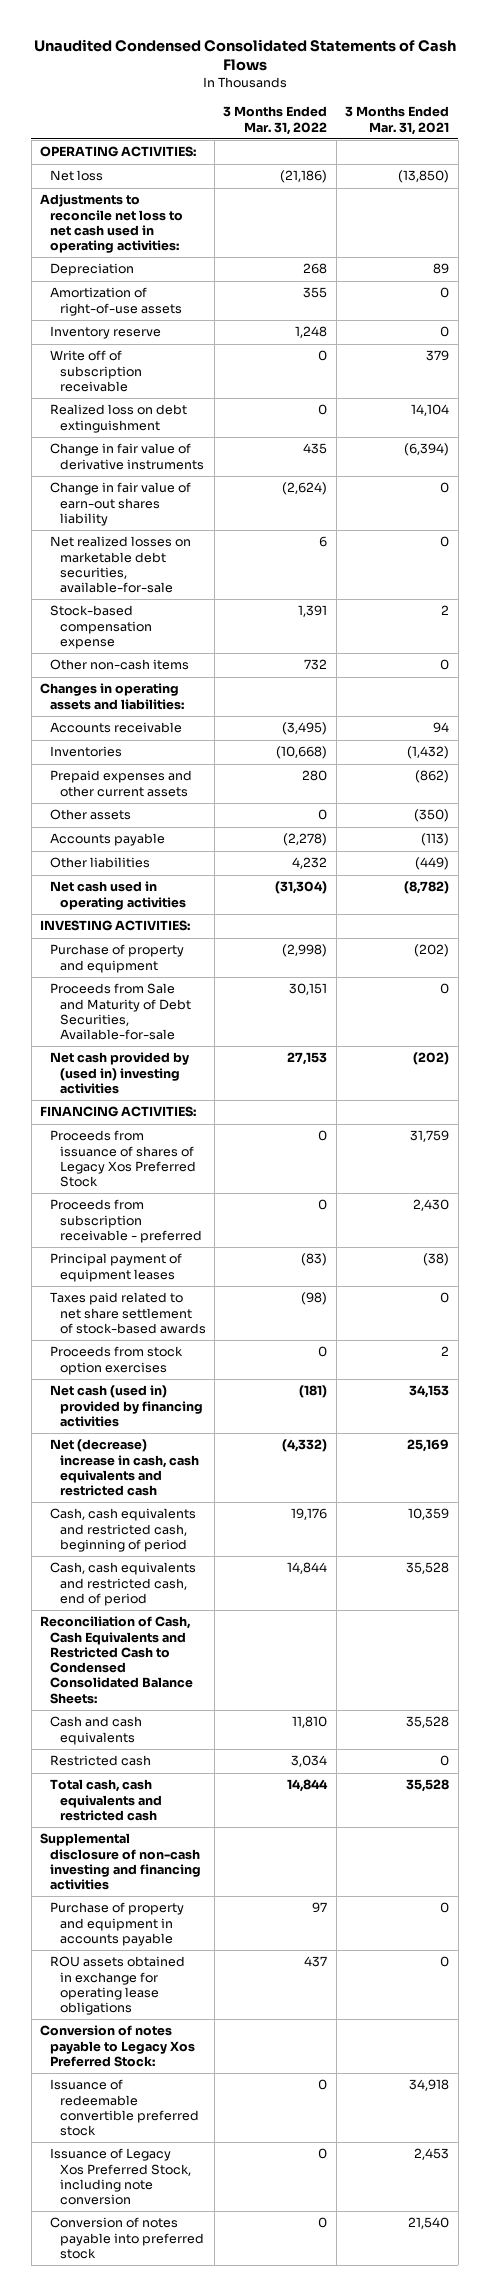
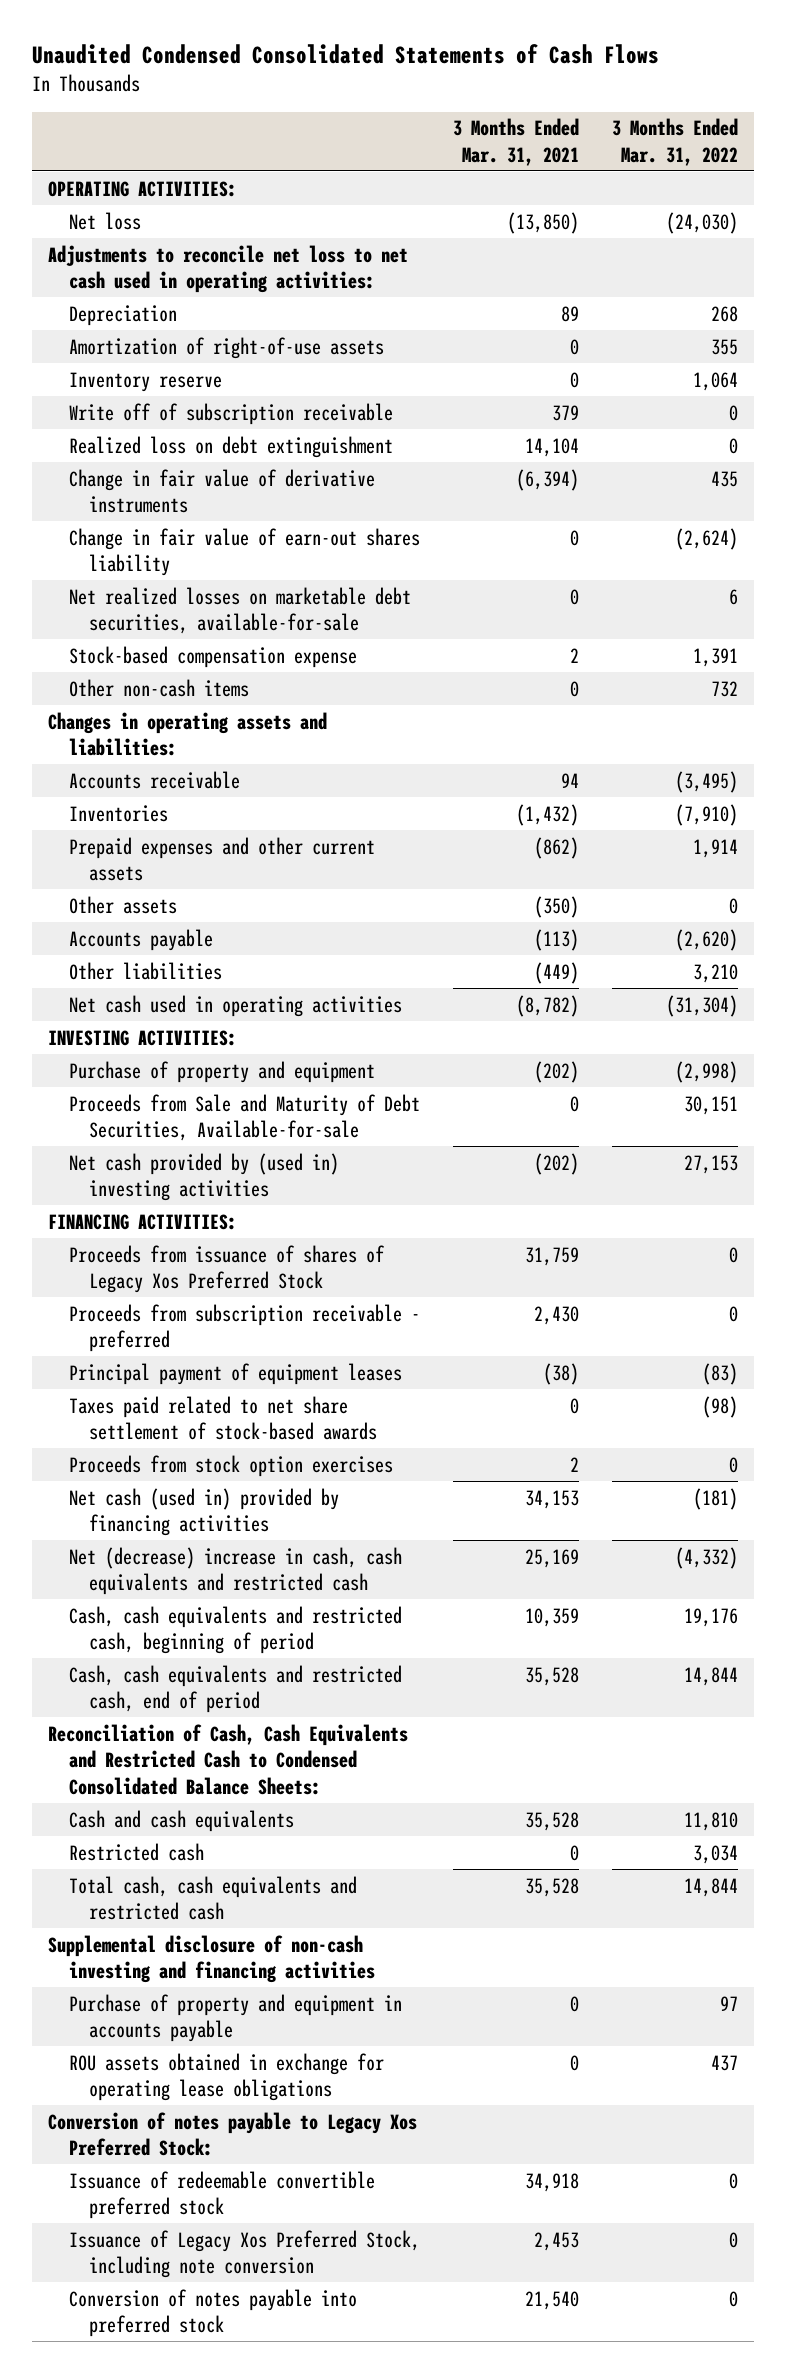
- | 3 Months Ended Mar. 31, 2022 | 3 Months Ended Mar. 31, 2021
+ | 3 Months Ended Mar. 31, 2021 | 3 Months Ended Mar. 31, 2022
- Net loss | (21,186) | (13,850)
+ Net loss | (13,850) | (24,030)
- Inventory reserve | 1,248 | 0
+ Inventory reserve | 0 | 1,064
- Inventories | (10,668) | (1,432)
- Prepaid expenses and other current assets | 280 | (862)
+ Inventories | (1,432) | (7,910)
+ Prepaid expenses and other current assets | (862) | 1,914
- Accounts payable | (2,278) | (113)
- Other liabilities | 4,232 | (449)
+ Accounts payable | (113) | (2,620)
+ Other liabilities | (449) | 3,210

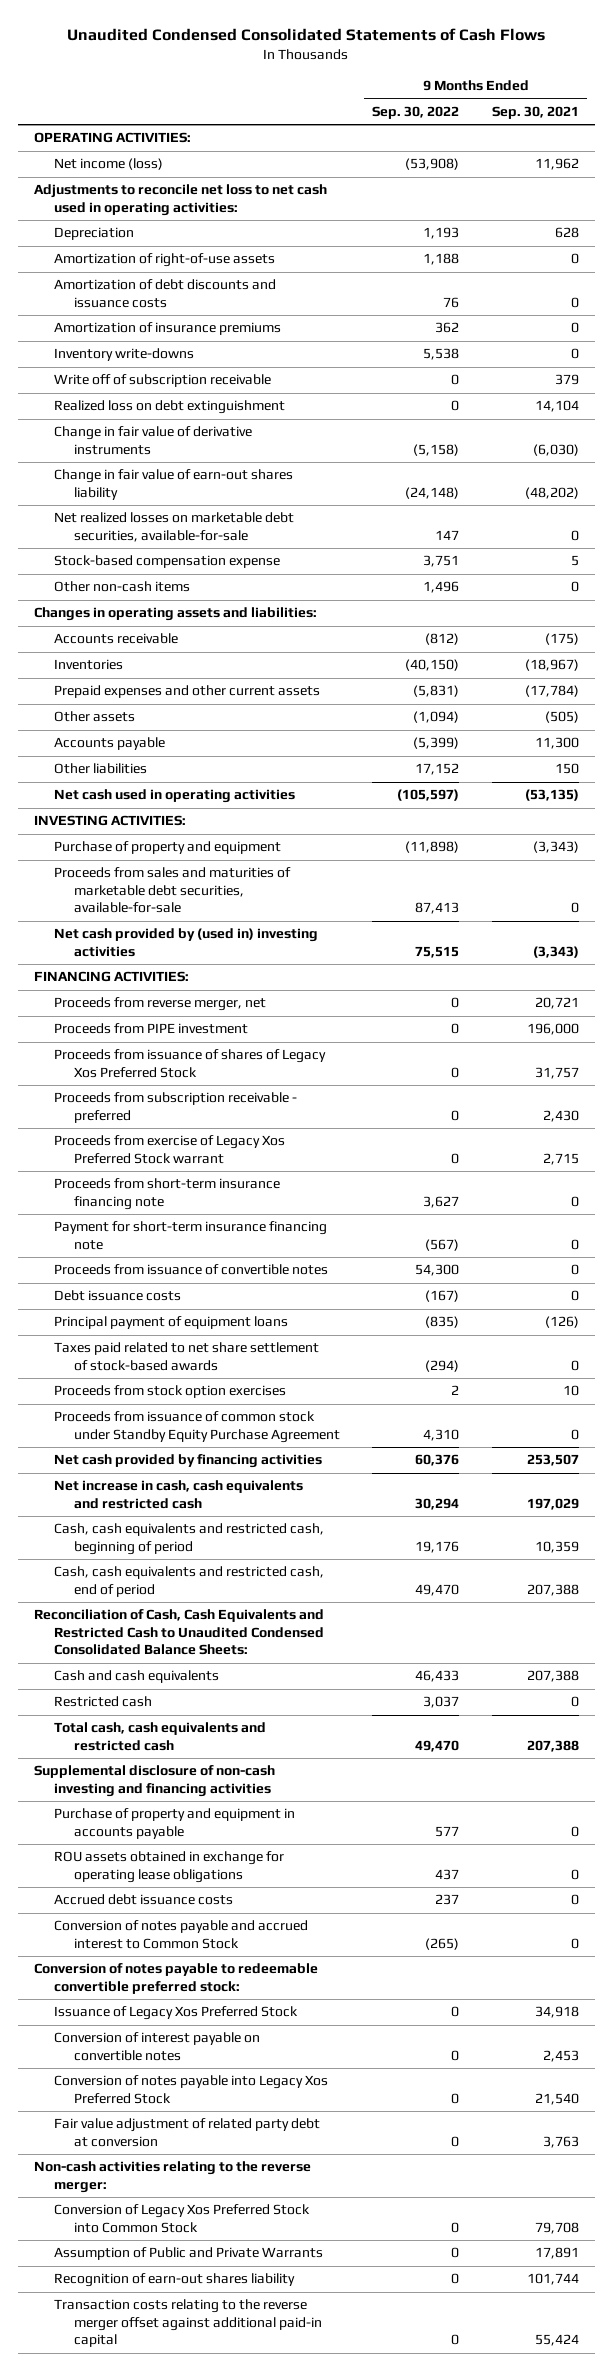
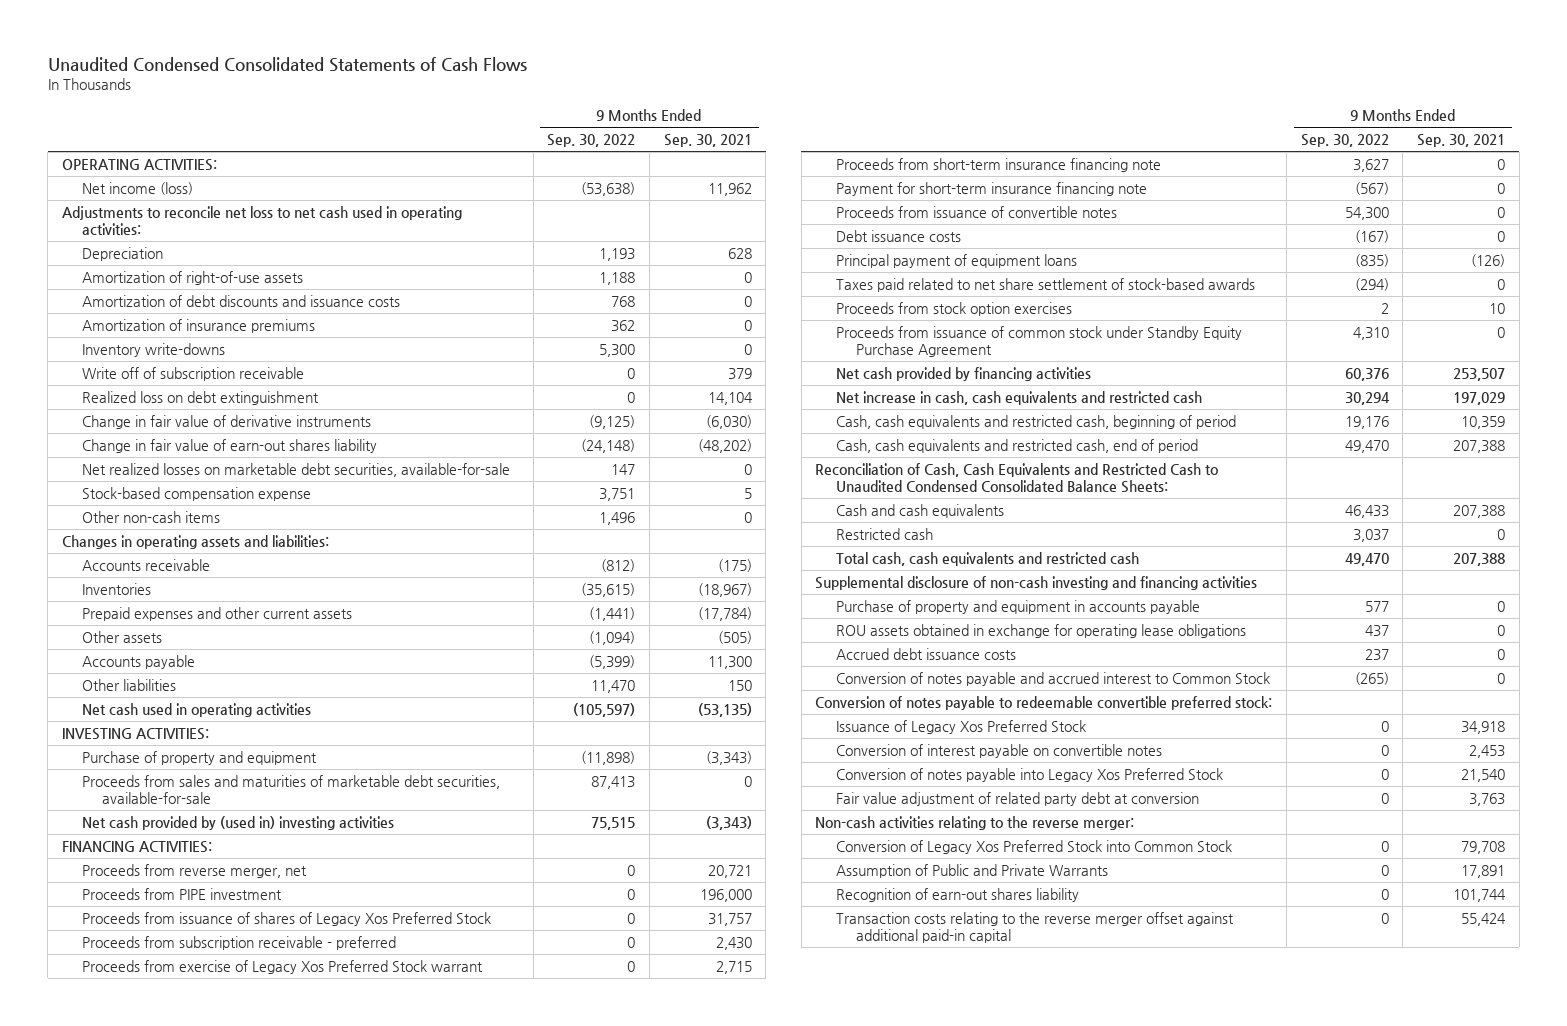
- Net income (loss) | (53,908) | 11,962
+ Net income (loss) | (53,638) | 11,962
- Amortization of debt discounts and issuance costs | 76 | 0
+ Amortization of debt discounts and issuance costs | 768 | 0
- Inventory write-downs | 5,538 | 0
+ Inventory write-downs | 5,300 | 0
- Change in fair value of derivative instruments | (5,158) | (6,030)
+ Change in fair value of derivative instruments | (9,125) | (6,030)
- Inventories | (40,150) | (18,967)
- Prepaid expenses and other current assets | (5,831) | (17,784)
+ Inventories | (35,615) | (18,967)
+ Prepaid expenses and other current assets | (1,441) | (17,784)
- Other liabilities | 17,152 | 150
+ Other liabilities | 11,470 | 150

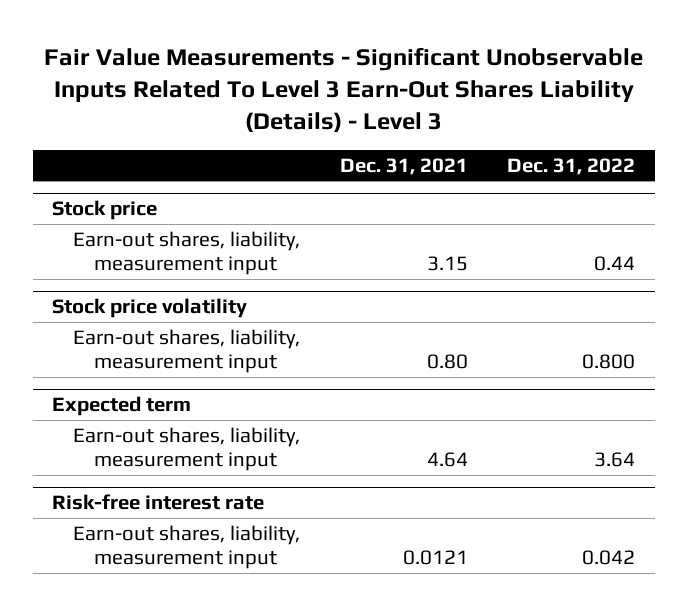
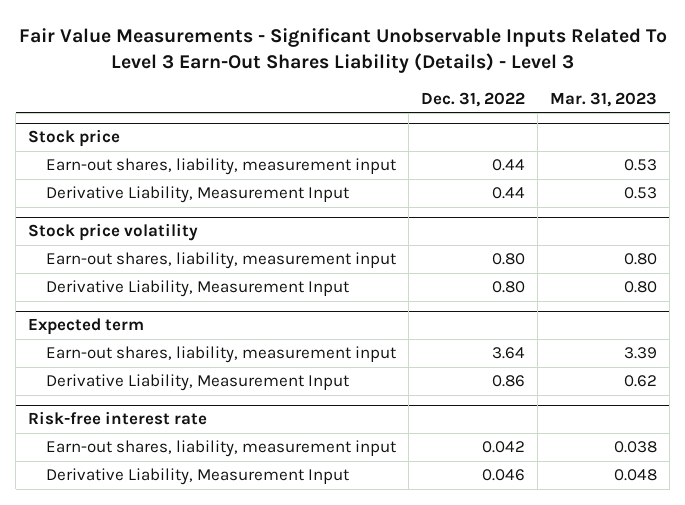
- | Dec. 31, 2021 | Dec. 31, 2022
+ | Dec. 31, 2022 | Mar. 31, 2023
@ Stock price
+ Derivative Liability, Measurement Input | 0.44 | 0.53
@ Stock price volatility
- Earn-out shares, liability, measurement input | 0.80 | 0.800
+ Earn-out shares, liability, measurement input | 0.80 | 0.80
+ Derivative Liability, Measurement Input | 0.80 | 0.80
@ Expected term
+ Derivative Liability, Measurement Input | 0.86 | 0.62
@ Risk-free interest rate
+ Derivative Liability, Measurement Input | 0.046 | 0.048

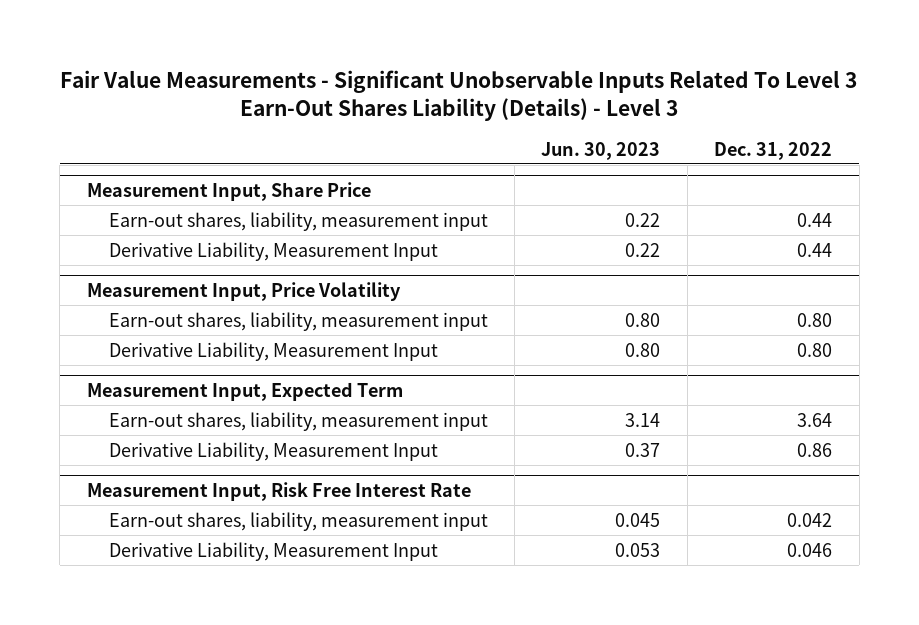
- | Dec. 31, 2022 | Mar. 31, 2023
+ | Jun. 30, 2023 | Dec. 31, 2022
- Stock price
+ Measurement Input, Share Price
- Stock price volatility
+ Measurement Input, Price Volatility
- Expected term
+ Measurement Input, Expected Term
- Risk-free interest rate
+ Measurement Input, Risk Free Interest Rate

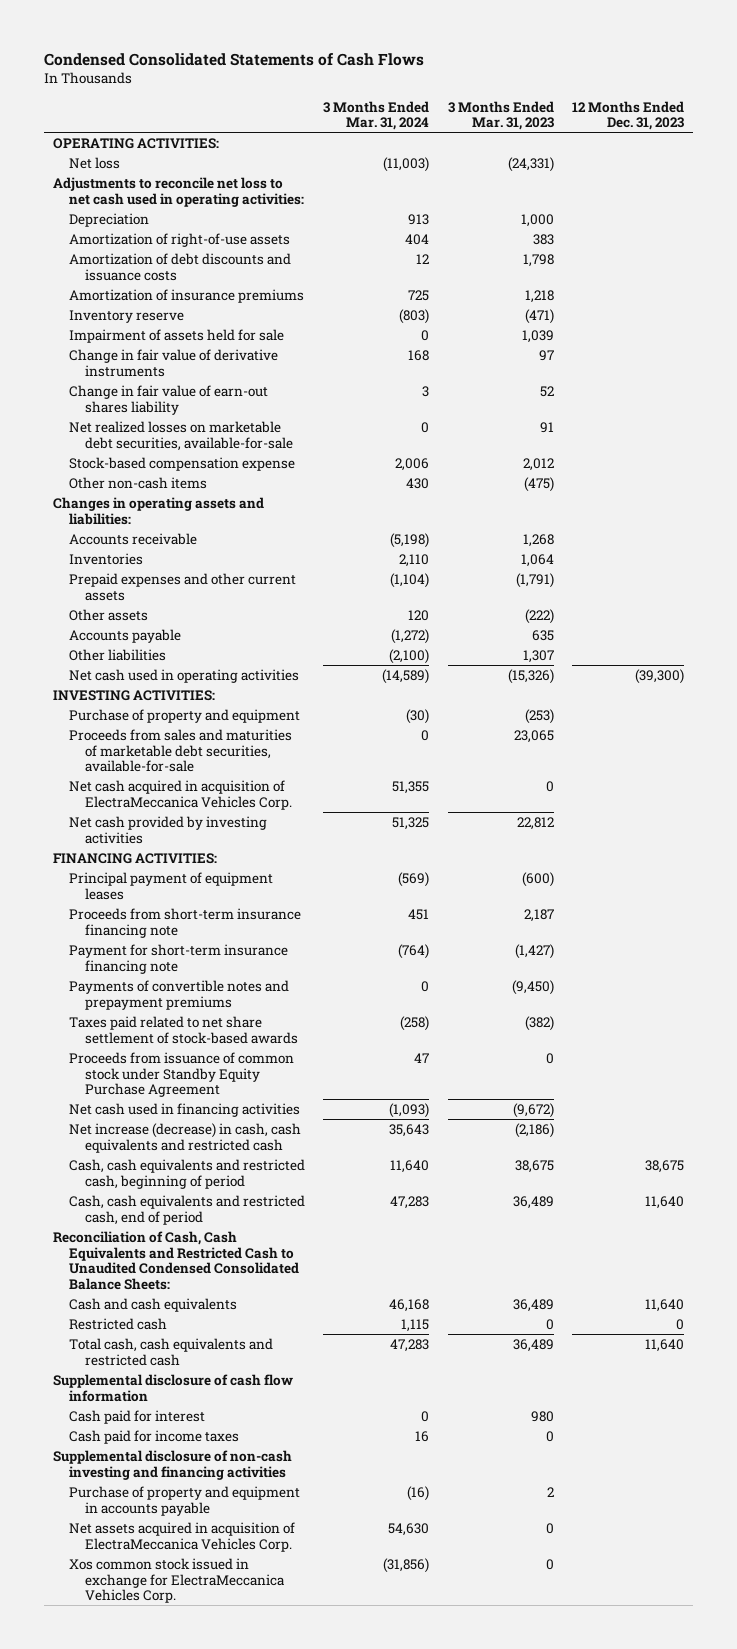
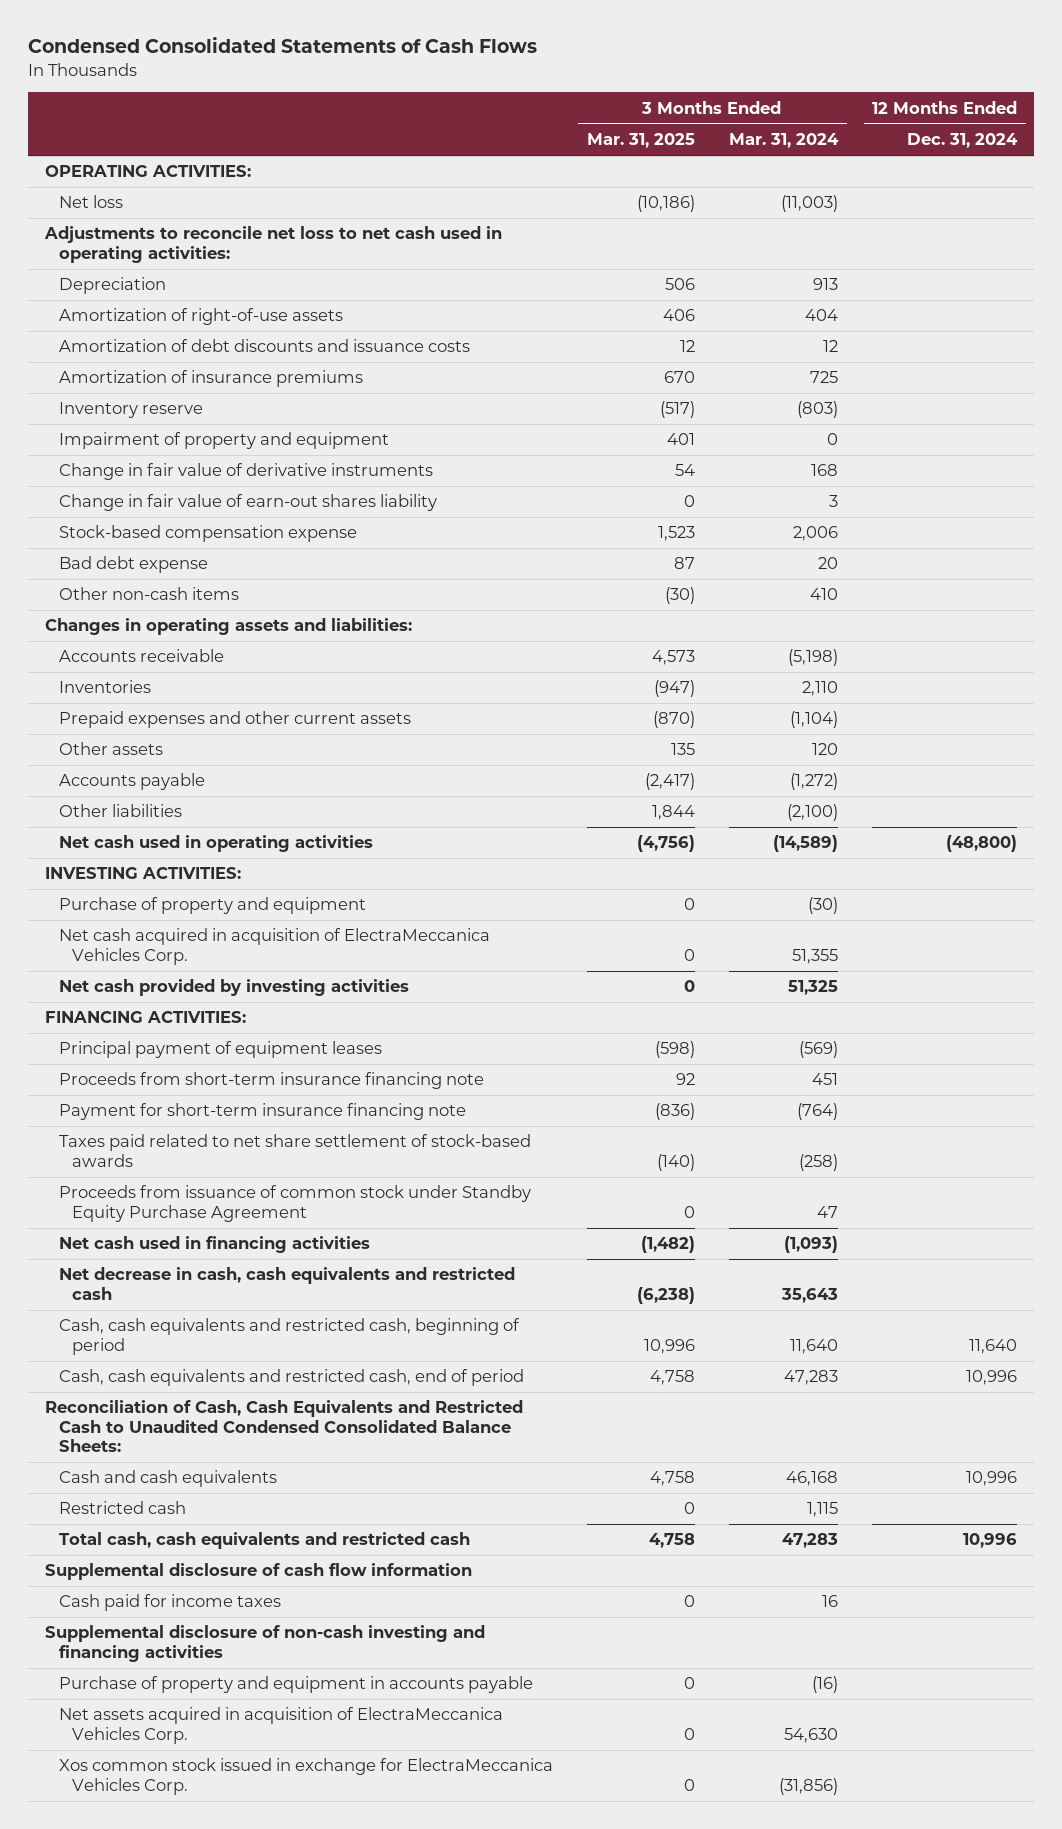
- | 3 Months Ended Mar. 31, 2024 | 3 Months Ended Mar. 31, 2023 | 12 Months Ended Dec. 31, 2023
+ | 3 Months Ended Mar. 31, 2025 | 3 Months Ended Mar. 31, 2024 | 12 Months Ended Dec. 31, 2024
- Impairment of assets held for sale | 0 | 1,039 |
+ Impairment of property and equipment | 401 | 0 |
- Net realized losses on marketable debt securities, available-for-sale | 0 | 91 |
- Other non-cash items | 430 | (475) |
+ Bad debt expense | 87 | 20 |
+ Other non-cash items | (30) | 410 |
- Proceeds from sales and maturities of marketable debt securities, available-for-sale | 0 | 23,065 |
- Payments of convertible notes and prepayment premiums | 0 | (9,450) |
- Net increase (decrease) in cash, cash equivalents and restricted cash | 35,643 | (2,186) |
+ Net decrease in cash, cash equivalents and restricted cash | (6,238) | 35,643 |
- Cash paid for interest | 0 | 980 |

